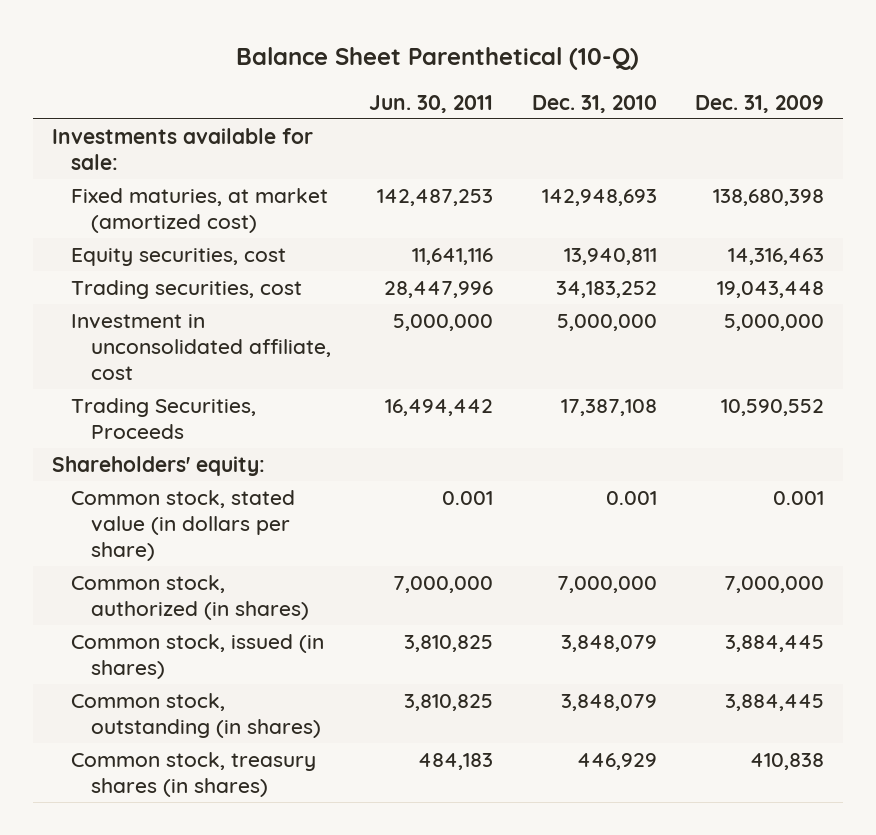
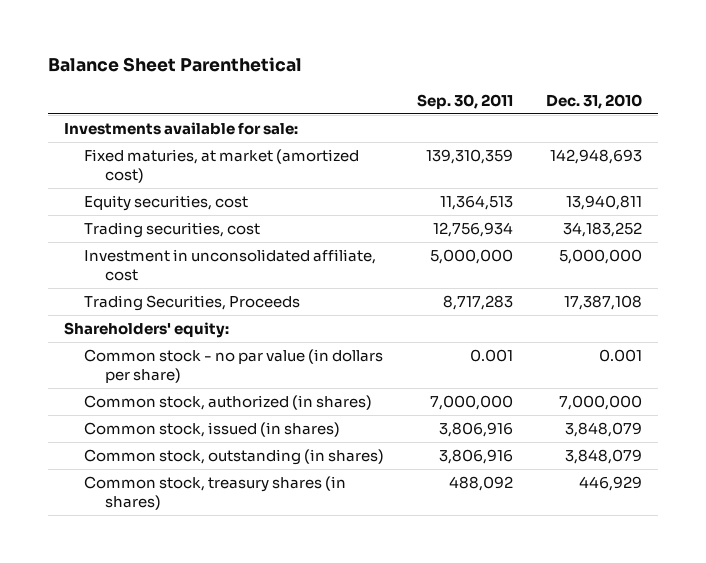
- Balance Sheet Parenthetical (10-Q)
+ Balance Sheet Parenthetical
- | Jun. 30, 2011 | Dec. 31, 2010 | Dec. 31, 2009
+ | Sep. 30, 2011 | Dec. 31, 2010
- Common stock, stated value (in dollars per share) | 0.001 | 0.001 | 0.001
+ Common stock - no par value (in dollars per share) | 0.001 | 0.001

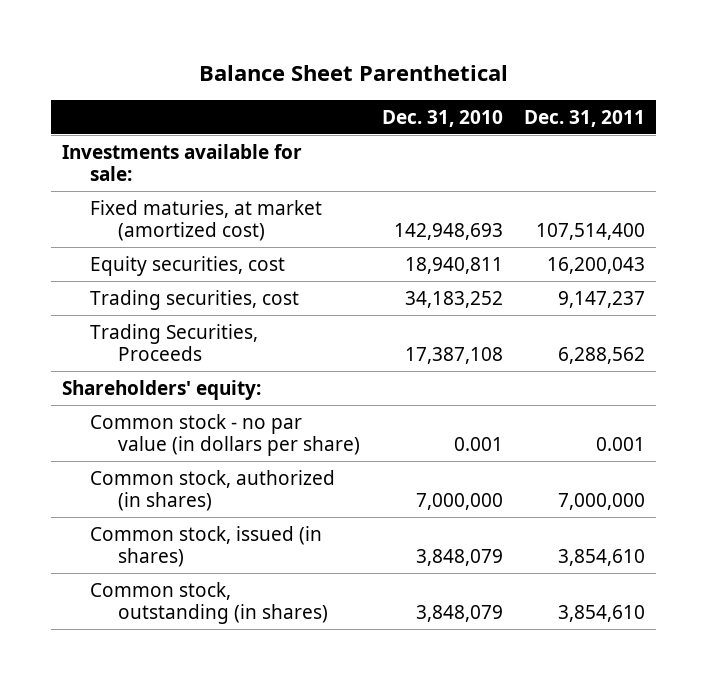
- | Sep. 30, 2011 | Dec. 31, 2010
+ | Dec. 31, 2010 | Dec. 31, 2011
- Equity securities, cost | 11,364,513 | 13,940,811
+ Equity securities, cost | 18,940,811 | 16,200,043
- Investment in unconsolidated affiliate, cost | 5,000,000 | 5,000,000
- Common stock, treasury shares (in shares) | 488,092 | 446,929

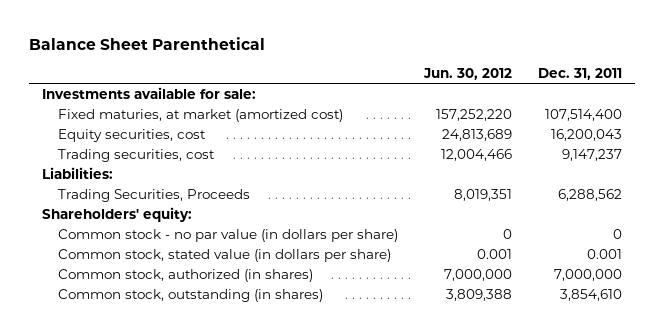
- | Dec. 31, 2010 | Dec. 31, 2011
+ | Jun. 30, 2012 | Dec. 31, 2011
+ Liabilities:
- Common stock - no par value (in dollars per share) | 0.001 | 0.001
+ Common stock - no par value (in dollars per share) | 0 | 0
+ Common stock, stated value (in dollars per share) | 0.001 | 0.001
- Common stock, issued (in shares) | 3,848,079 | 3,854,610

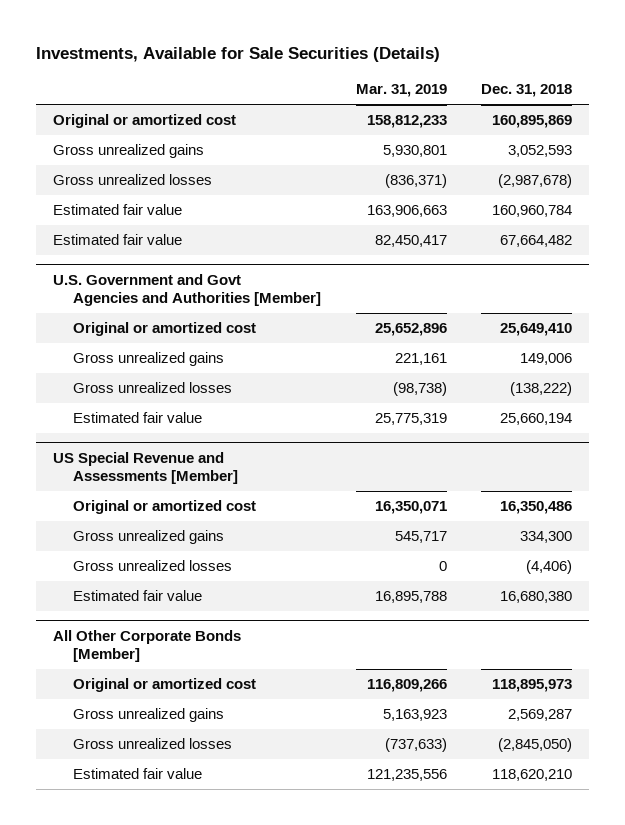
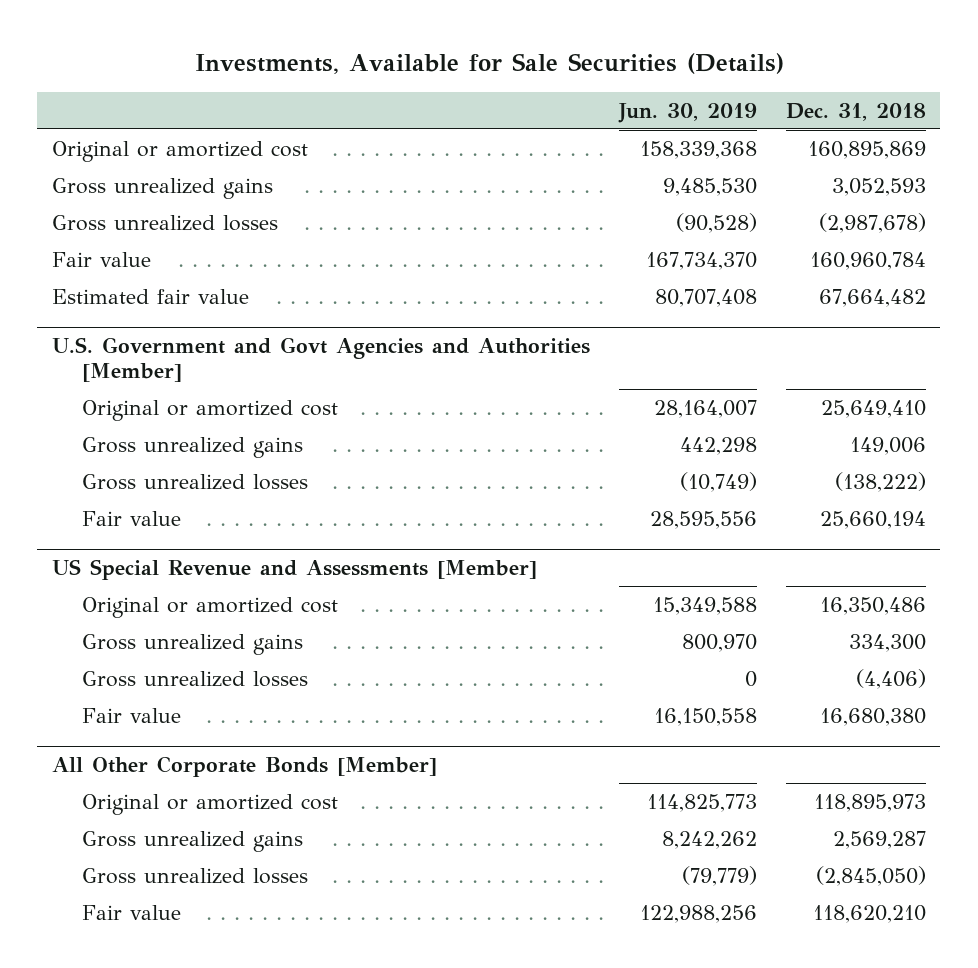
- | Mar. 31, 2019 | Dec. 31, 2018
+ | Jun. 30, 2019 | Dec. 31, 2018
- Estimated fair value | 163,906,663 | 160,960,784
+ Fair value | 167,734,370 | 160,960,784
@ U.S. Government and Govt Agencies and Authorities [Member]
- Estimated fair value | 25,775,319 | 25,660,194
+ Fair value | 28,595,556 | 25,660,194
@ US Special Revenue and Assessments [Member]
- Estimated fair value | 16,895,788 | 16,680,380
+ Fair value | 16,150,558 | 16,680,380
@ All Other Corporate Bonds [Member]
- Estimated fair value | 121,235,556 | 118,620,210
+ Fair value | 122,988,256 | 118,620,210

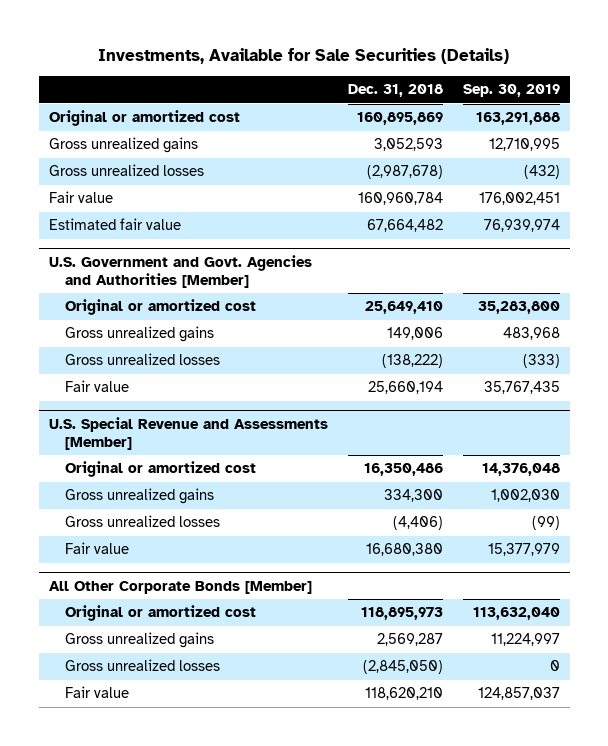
- | Jun. 30, 2019 | Dec. 31, 2018
+ | Dec. 31, 2018 | Sep. 30, 2019
- U.S. Government and Govt Agencies and Authorities [Member]
+ U.S. Government and Govt. Agencies and Authorities [Member]
- US Special Revenue and Assessments [Member]
+ U.S. Special Revenue and Assessments [Member]

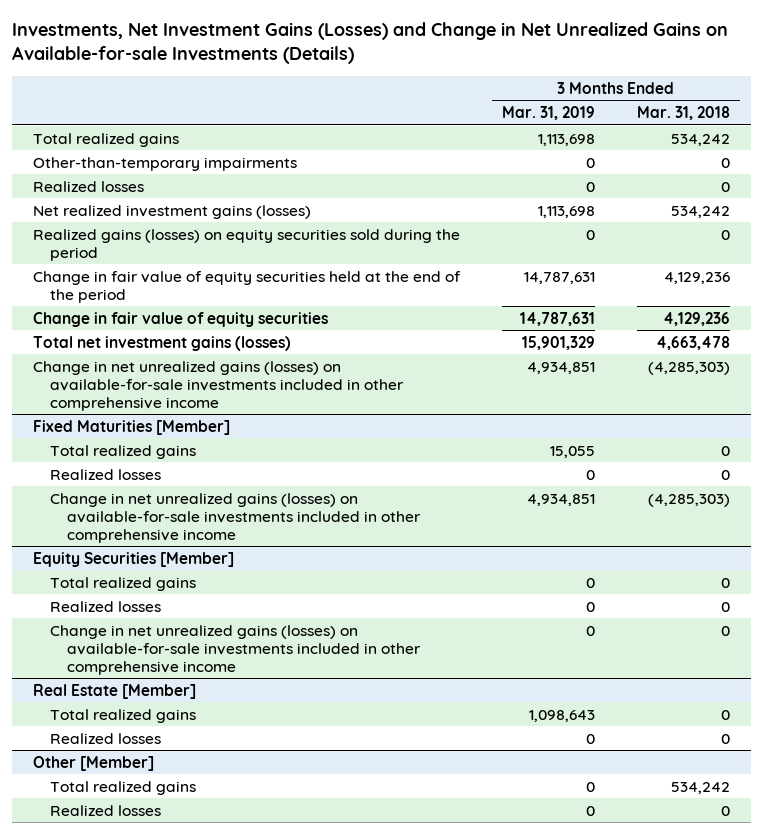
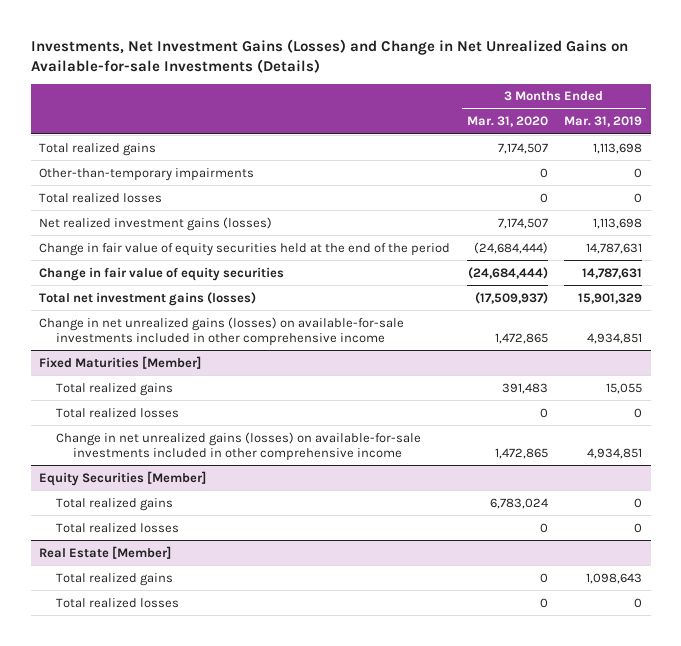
- | 3 Months Ended Mar. 31, 2019 | 3 Months Ended Mar. 31, 2018
+ | 3 Months Ended Mar. 31, 2020 | 3 Months Ended Mar. 31, 2019
- Realized losses | 0 | 0
+ Total realized losses | 0 | 0
- Realized gains (losses) on equity securities sold during the period | 0 | 0
@ Fixed Maturities [Member]
- Realized losses | 0 | 0
+ Total realized losses | 0 | 0
@ Equity Securities [Member]
- Realized losses | 0 | 0
- Change in net unrealized gains (losses) on available-for-sale investments included in other comprehensive income | 0 | 0
+ Total realized losses | 0 | 0
@ Real Estate [Member]
- Realized losses | 0 | 0
- Other [Member]
- Total realized gains | 0 | 534,242
- Realized losses | 0 | 0
@ Real Estate [Member]
+ Total realized losses | 0 | 0

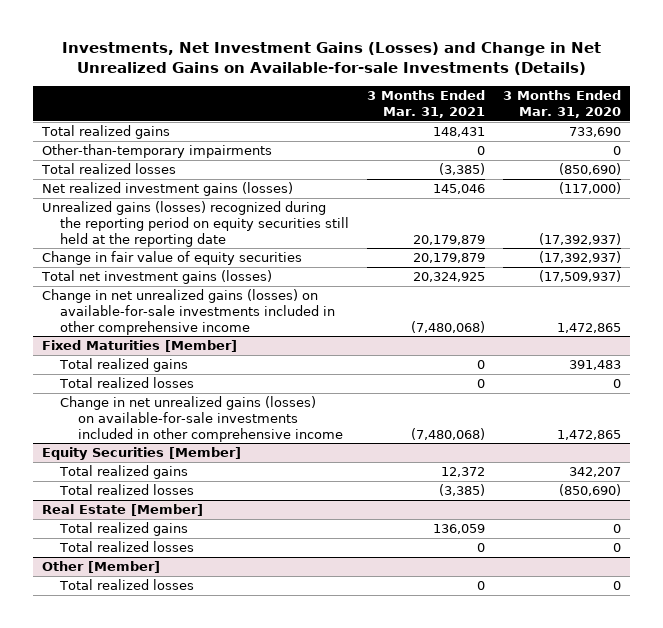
- | 3 Months Ended Mar. 31, 2020 | 3 Months Ended Mar. 31, 2019
+ | 3 Months Ended Mar. 31, 2021 | 3 Months Ended Mar. 31, 2020
- Total realized gains | 7,174,507 | 1,113,698
+ Total realized gains | 148,431 | 733,690
- Total realized losses | 0 | 0
- Net realized investment gains (losses) | 7,174,507 | 1,113,698
- Change in fair value of equity securities held at the end of the period | (24,684,444) | 14,787,631
- Change in fair value of equity securities | (24,684,444) | 14,787,631
+ Total realized losses | (3,385) | (850,690)
+ Net realized investment gains (losses) | 145,046 | (117,000)
+ Unrealized gains (losses) recognized during the reporting period on equity securities still held at the reporting date | 20,179,879 | (17,392,937)
+ Change in fair value of equity securities | 20,179,879 | (17,392,937)
@ Equity Securities [Member]
- Total realized gains | 6,783,024 | 0
- Total realized losses | 0 | 0
+ Total realized gains | 12,372 | 342,207
+ Total realized losses | (3,385) | (850,690)
+ Other [Member]
+ Total realized losses | 0 | 0

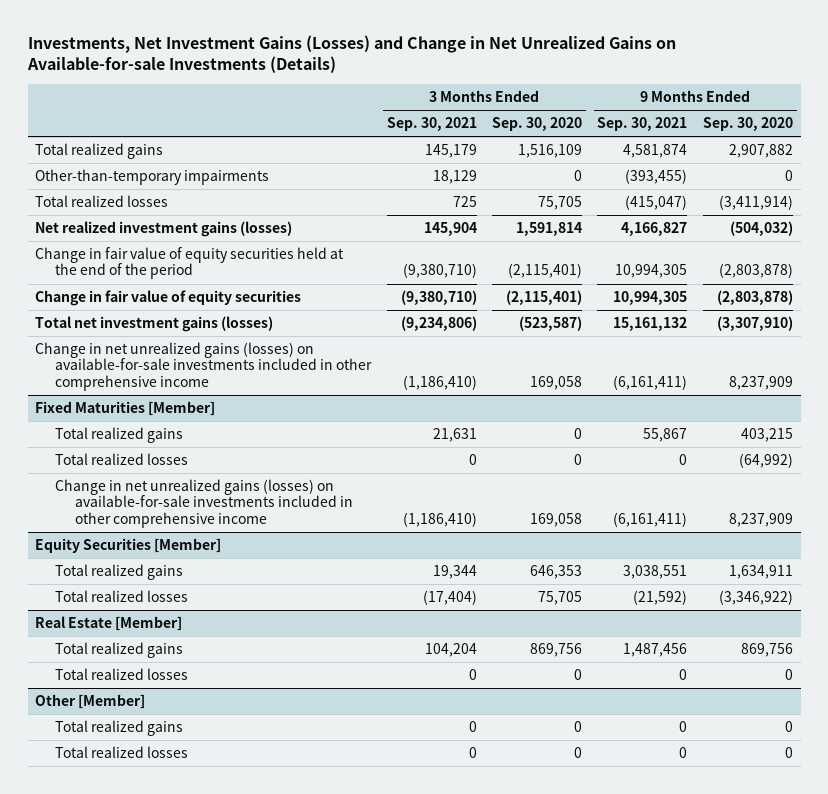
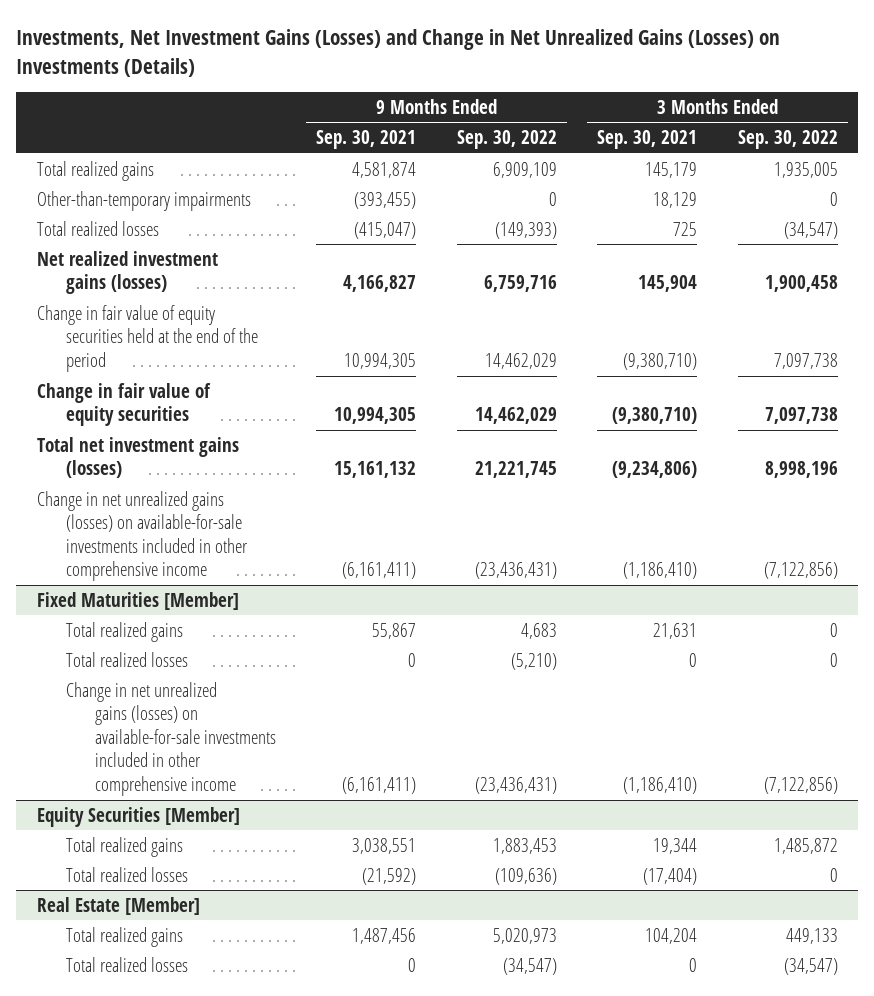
- Investments, Net Investment Gains (Losses) and Change in Net Unrealized Gains on Available-for-sale Investments (Details)
+ Investments, Net Investment Gains (Losses) and Change in Net Unrealized Gains (Losses) on Investments (Details)
- | 3 Months Ended Sep. 30, 2021 | 3 Months Ended Sep. 30, 2020 | 9 Months Ended Sep. 30, 2021 | 9 Months Ended Sep. 30, 2020
+ | 9 Months Ended Sep. 30, 2021 | 9 Months Ended Sep. 30, 2022 | 3 Months Ended Sep. 30, 2021 | 3 Months Ended Sep. 30, 2022
- Other [Member]
- Total realized gains | 0 | 0 | 0 | 0
- Total realized losses | 0 | 0 | 0 | 0

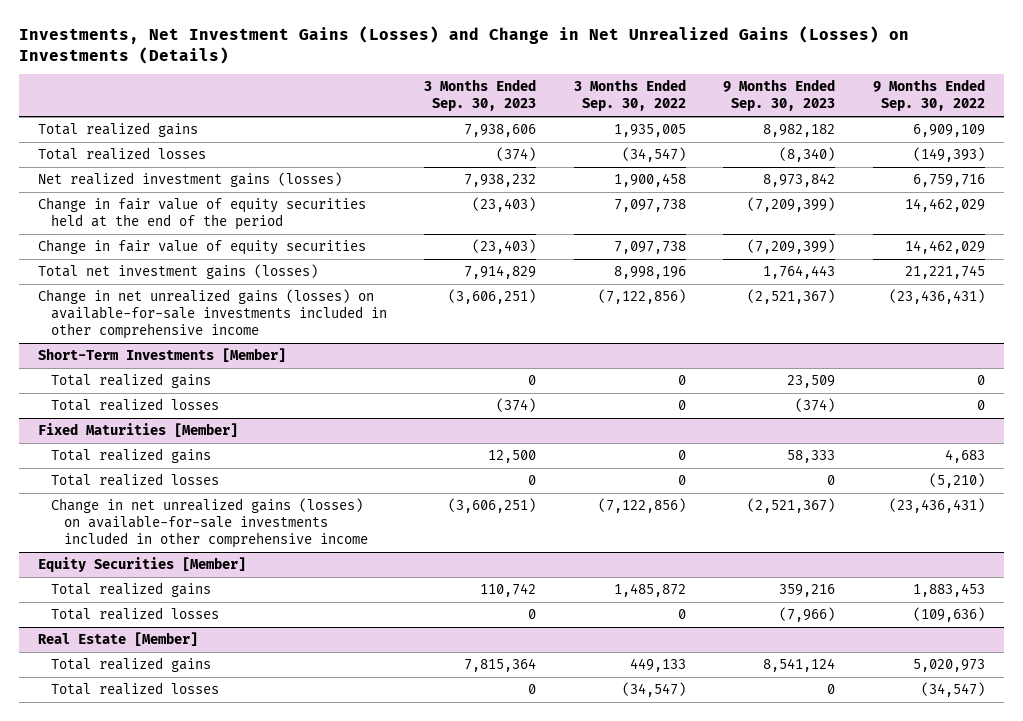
- | 9 Months Ended Sep. 30, 2021 | 9 Months Ended Sep. 30, 2022 | 3 Months Ended Sep. 30, 2021 | 3 Months Ended Sep. 30, 2022
+ | 3 Months Ended Sep. 30, 2023 | 3 Months Ended Sep. 30, 2022 | 9 Months Ended Sep. 30, 2023 | 9 Months Ended Sep. 30, 2022
- Other-than-temporary impairments | (393,455) | 0 | 18,129 | 0
+ Short-Term Investments [Member]
+ Total realized gains | 0 | 0 | 23,509 | 0
+ Total realized losses | (374) | 0 | (374) | 0

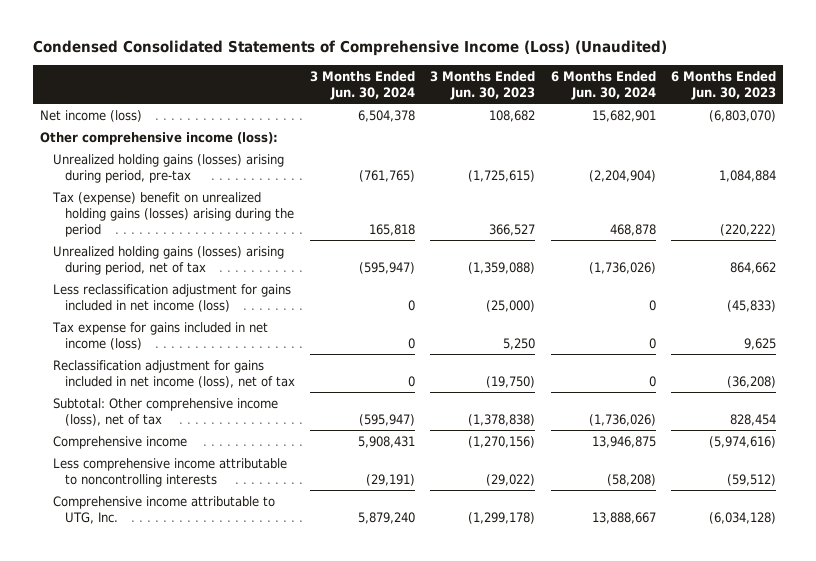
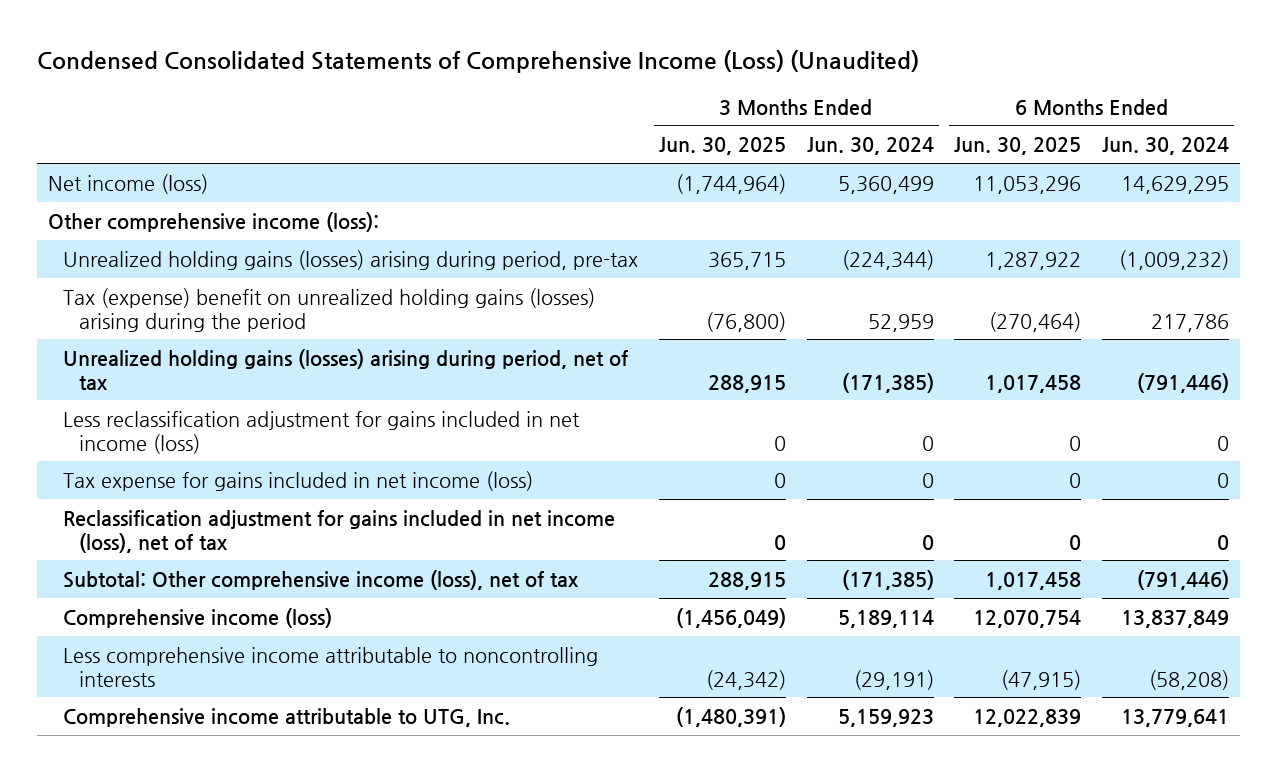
- | 3 Months Ended Jun. 30, 2024 | 3 Months Ended Jun. 30, 2023 | 6 Months Ended Jun. 30, 2024 | 6 Months Ended Jun. 30, 2023
+ | 3 Months Ended Jun. 30, 2025 | 3 Months Ended Jun. 30, 2024 | 6 Months Ended Jun. 30, 2025 | 6 Months Ended Jun. 30, 2024
- Net income (loss) | 6,504,378 | 108,682 | 15,682,901 | (6,803,070)
+ Net income (loss) | (1,744,964) | 5,360,499 | 11,053,296 | 14,629,295
- Unrealized holding gains (losses) arising during period, pre-tax | (761,765) | (1,725,615) | (2,204,904) | 1,084,884
- Tax (expense) benefit on unrealized holding gains (losses) arising during the period | 165,818 | 366,527 | 468,878 | (220,222)
- Unrealized holding gains (losses) arising during period, net of tax | (595,947) | (1,359,088) | (1,736,026) | 864,662
+ Unrealized holding gains (losses) arising during period, pre-tax | 365,715 | (224,344) | 1,287,922 | (1,009,232)
+ Tax (expense) benefit on unrealized holding gains (losses) arising during the period | (76,800) | 52,959 | (270,464) | 217,786
+ Unrealized holding gains (losses) arising during period, net of tax | 288,915 | (171,385) | 1,017,458 | (791,446)
- Subtotal: Other comprehensive income (loss), net of tax | (595,947) | (1,378,838) | (1,736,026) | 828,454
- Comprehensive income | 5,908,431 | (1,270,156) | 13,946,875 | (5,974,616)
+ Subtotal: Other comprehensive income (loss), net of tax | 288,915 | (171,385) | 1,017,458 | (791,446)
+ Comprehensive income (loss) | (1,456,049) | 5,189,114 | 12,070,754 | 13,837,849
- Comprehensive income attributable to UTG, Inc. | 5,879,240 | (1,299,178) | 13,888,667 | (6,034,128)
+ Comprehensive income attributable to UTG, Inc. | (1,480,391) | 5,159,923 | 12,022,839 | 13,779,641

